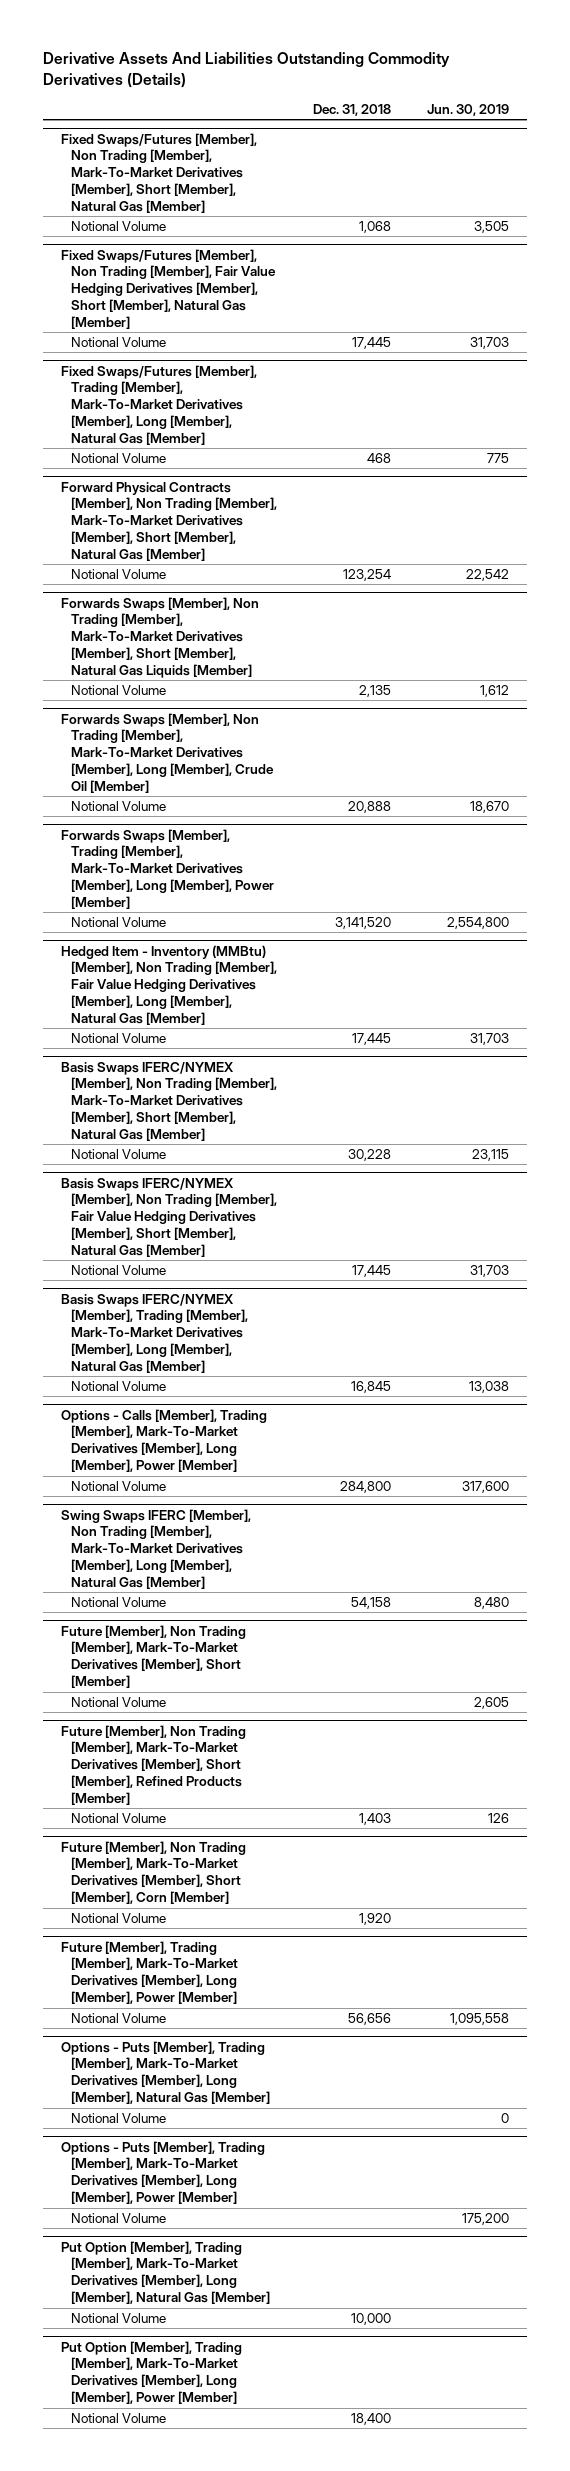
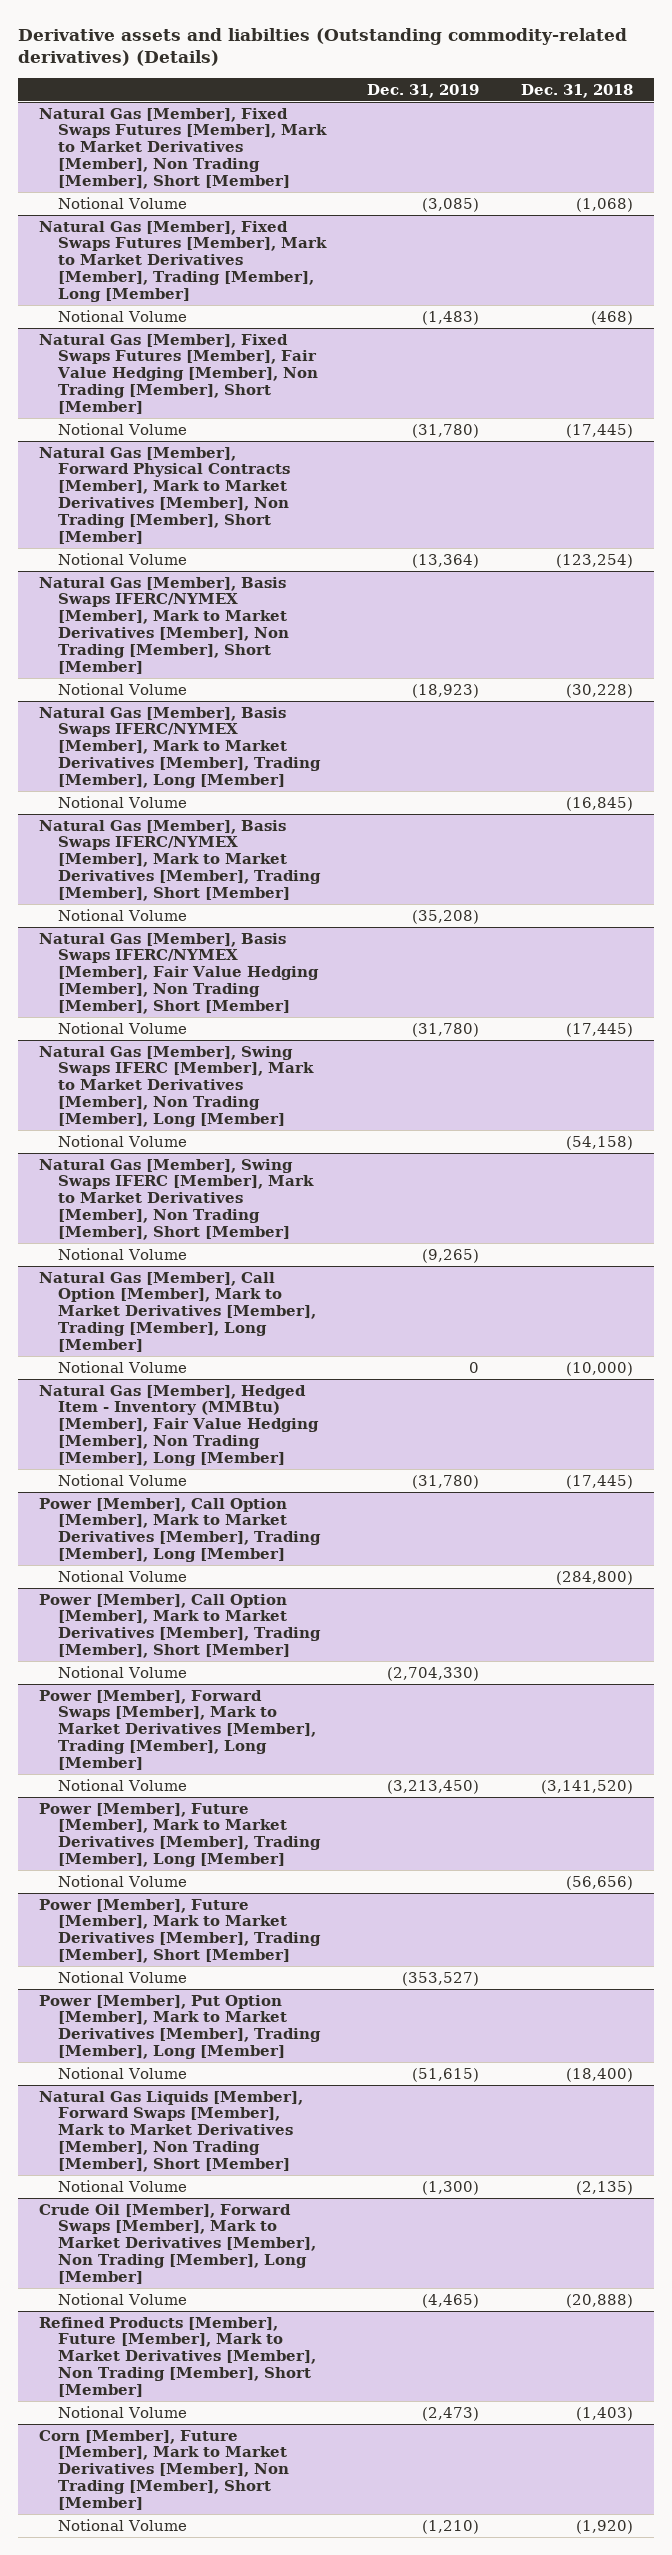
- Derivative Assets And Liabilities Outstanding Commodity Derivatives (Details)
+ Derivative assets and liabilties (Outstanding commodity-related derivatives) (Details)
- | Dec. 31, 2018 | Jun. 30, 2019
+ | Dec. 31, 2019 | Dec. 31, 2018
- Fixed Swaps/Futures [Member], Non Trading [Member], Mark-To-Market Derivatives [Member], Short [Member], Natural Gas [Member]
- Notional Volume | 1,068 | 3,505
- Fixed Swaps/Futures [Member], Non Trading [Member], Fair Value Hedging Derivatives [Member], Short [Member], Natural Gas [Member]
- Notional Volume | 17,445 | 31,703
- Fixed Swaps/Futures [Member], Trading [Member], Mark-To-Market Derivatives [Member], Long [Member], Natural Gas [Member]
- Notional Volume | 468 | 775
- Forward Physical Contracts [Member], Non Trading [Member], Mark-To-Market Derivatives [Member], Short [Member], Natural Gas [Member]
- Notional Volume | 123,254 | 22,542
- Forwards Swaps [Member], Non Trading [Member], Mark-To-Market Derivatives [Member], Short [Member], Natural Gas Liquids [Member]
- Notional Volume | 2,135 | 1,612
- Forwards Swaps [Member], Non Trading [Member], Mark-To-Market Derivatives [Member], Long [Member], Crude Oil [Member]
- Notional Volume | 20,888 | 18,670
- Forwards Swaps [Member], Trading [Member], Mark-To-Market Derivatives [Member], Long [Member], Power [Member]
- Notional Volume | 3,141,520 | 2,554,800
- Hedged Item - Inventory (MMBtu) [Member], Non Trading [Member], Fair Value Hedging Derivatives [Member], Long [Member], Natural Gas [Member]
- Notional Volume | 17,445 | 31,703
- Basis Swaps IFERC/NYMEX [Member], Non Trading [Member], Mark-To-Market Derivatives [Member], Short [Member], Natural Gas [Member]
- Notional Volume | 30,228 | 23,115
- Basis Swaps IFERC/NYMEX [Member], Non Trading [Member], Fair Value Hedging Derivatives [Member], Short [Member], Natural Gas [Member]
- Notional Volume | 17,445 | 31,703
- Basis Swaps IFERC/NYMEX [Member], Trading [Member], Mark-To-Market Derivatives [Member], Long [Member], Natural Gas [Member]
- Notional Volume | 16,845 | 13,038
- Options - Calls [Member], Trading [Member], Mark-To-Market Derivatives [Member], Long [Member], Power [Member]
- Notional Volume | 284,800 | 317,600
- Swing Swaps IFERC [Member], Non Trading [Member], Mark-To-Market Derivatives [Member], Long [Member], Natural Gas [Member]
- Notional Volume | 54,158 | 8,480
- Future [Member], Non Trading [Member], Mark-To-Market Derivatives [Member], Short [Member]
+ Natural Gas [Member], Fixed Swaps Futures [Member], Mark to Market Derivatives [Member], Non Trading [Member], Short [Member]
+ Notional Volume | (3,085) | (1,068)
+ Natural Gas [Member], Fixed Swaps Futures [Member], Mark to Market Derivatives [Member], Trading [Member], Long [Member]
+ Notional Volume | (1,483) | (468)
+ Natural Gas [Member], Fixed Swaps Futures [Member], Fair Value Hedging [Member], Non Trading [Member], Short [Member]
+ Notional Volume | (31,780) | (17,445)
+ Natural Gas [Member], Forward Physical Contracts [Member], Mark to Market Derivatives [Member], Non Trading [Member], Short [Member]
+ Notional Volume | (13,364) | (123,254)
+ Natural Gas [Member], Basis Swaps IFERC/NYMEX [Member], Mark to Market Derivatives [Member], Non Trading [Member], Short [Member]
+ Notional Volume | (18,923) | (30,228)
+ Natural Gas [Member], Basis Swaps IFERC/NYMEX [Member], Mark to Market Derivatives [Member], Trading [Member], Long [Member]
+ Notional Volume | | (16,845)
+ Natural Gas [Member], Basis Swaps IFERC/NYMEX [Member], Mark to Market Derivatives [Member], Trading [Member], Short [Member]
- Future [Member], Non Trading [Member], Mark-To-Market Derivatives [Member], Short [Member], Refined Products [Member]
- Notional Volume | 1,403 | 126
- Future [Member], Non Trading [Member], Mark-To-Market Derivatives [Member], Short [Member], Corn [Member]
- Notional Volume | 1,920 |
- Future [Member], Trading [Member], Mark-To-Market Derivatives [Member], Long [Member], Power [Member]
- Notional Volume | 56,656 | 1,095,558
- Options - Puts [Member], Trading [Member], Mark-To-Market Derivatives [Member], Long [Member], Natural Gas [Member]
+ Natural Gas [Member], Basis Swaps IFERC/NYMEX [Member], Fair Value Hedging [Member], Non Trading [Member], Short [Member]
+ Notional Volume | (31,780) | (17,445)
+ Natural Gas [Member], Swing Swaps IFERC [Member], Mark to Market Derivatives [Member], Non Trading [Member], Long [Member]
+ Notional Volume | | (54,158)
+ Natural Gas [Member], Swing Swaps IFERC [Member], Mark to Market Derivatives [Member], Non Trading [Member], Short [Member]
- Options - Puts [Member], Trading [Member], Mark-To-Market Derivatives [Member], Long [Member], Power [Member]
+ Natural Gas [Member], Call Option [Member], Mark to Market Derivatives [Member], Trading [Member], Long [Member]
+ Notional Volume | 0 | (10,000)
+ Natural Gas [Member], Hedged Item - Inventory (MMBtu) [Member], Fair Value Hedging [Member], Non Trading [Member], Long [Member]
+ Notional Volume | (31,780) | (17,445)
+ Power [Member], Call Option [Member], Mark to Market Derivatives [Member], Trading [Member], Long [Member]
+ Notional Volume | | (284,800)
+ Power [Member], Call Option [Member], Mark to Market Derivatives [Member], Trading [Member], Short [Member]
- Put Option [Member], Trading [Member], Mark-To-Market Derivatives [Member], Long [Member], Natural Gas [Member]
- Notional Volume | 10,000 |
- Put Option [Member], Trading [Member], Mark-To-Market Derivatives [Member], Long [Member], Power [Member]
- Notional Volume | 18,400 |
+ Power [Member], Forward Swaps [Member], Mark to Market Derivatives [Member], Trading [Member], Long [Member]
+ Notional Volume | (3,213,450) | (3,141,520)
+ Power [Member], Future [Member], Mark to Market Derivatives [Member], Trading [Member], Long [Member]
+ Notional Volume | | (56,656)
+ Power [Member], Future [Member], Mark to Market Derivatives [Member], Trading [Member], Short [Member]
+ Notional Volume | (353,527) |
+ Power [Member], Put Option [Member], Mark to Market Derivatives [Member], Trading [Member], Long [Member]
+ Notional Volume | (51,615) | (18,400)
+ Natural Gas Liquids [Member], Forward Swaps [Member], Mark to Market Derivatives [Member], Non Trading [Member], Short [Member]
+ Notional Volume | (1,300) | (2,135)
+ Crude Oil [Member], Forward Swaps [Member], Mark to Market Derivatives [Member], Non Trading [Member], Long [Member]
+ Notional Volume | (4,465) | (20,888)
+ Refined Products [Member], Future [Member], Mark to Market Derivatives [Member], Non Trading [Member], Short [Member]
+ Notional Volume | (2,473) | (1,403)
+ Corn [Member], Future [Member], Mark to Market Derivatives [Member], Non Trading [Member], Short [Member]
+ Notional Volume | (1,210) | (1,920)

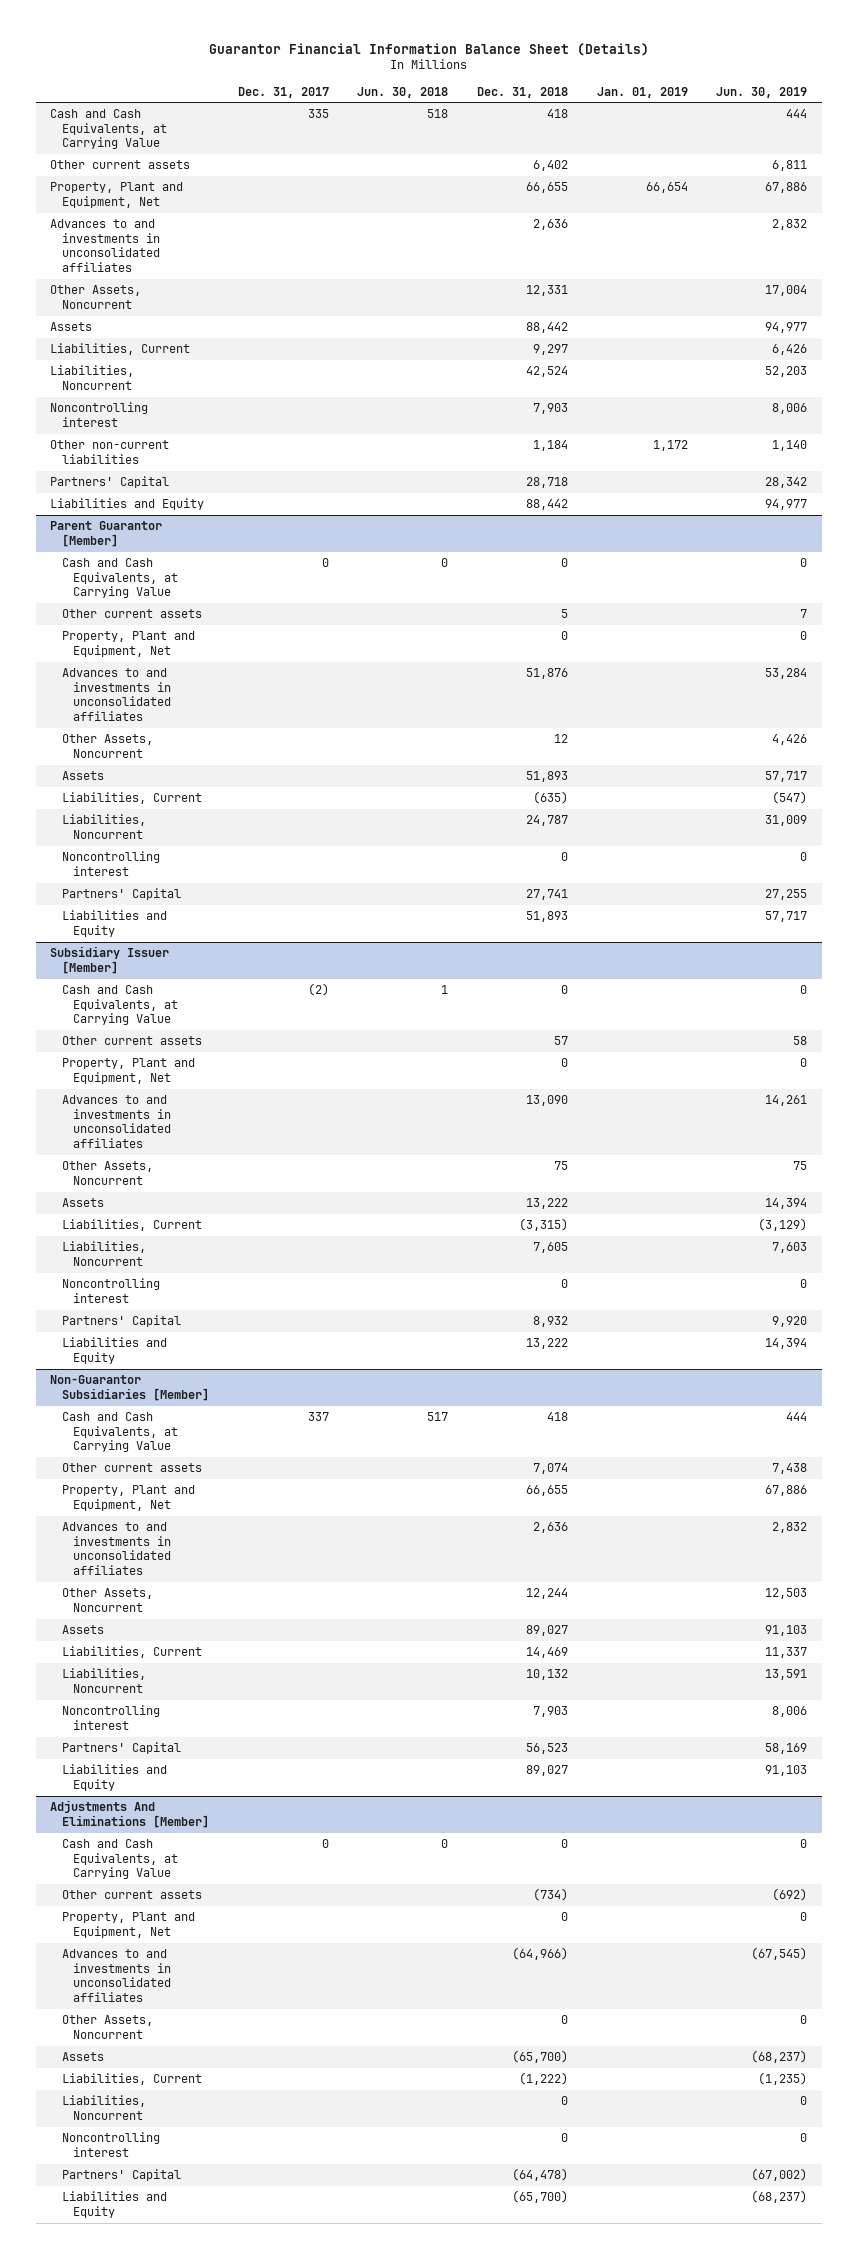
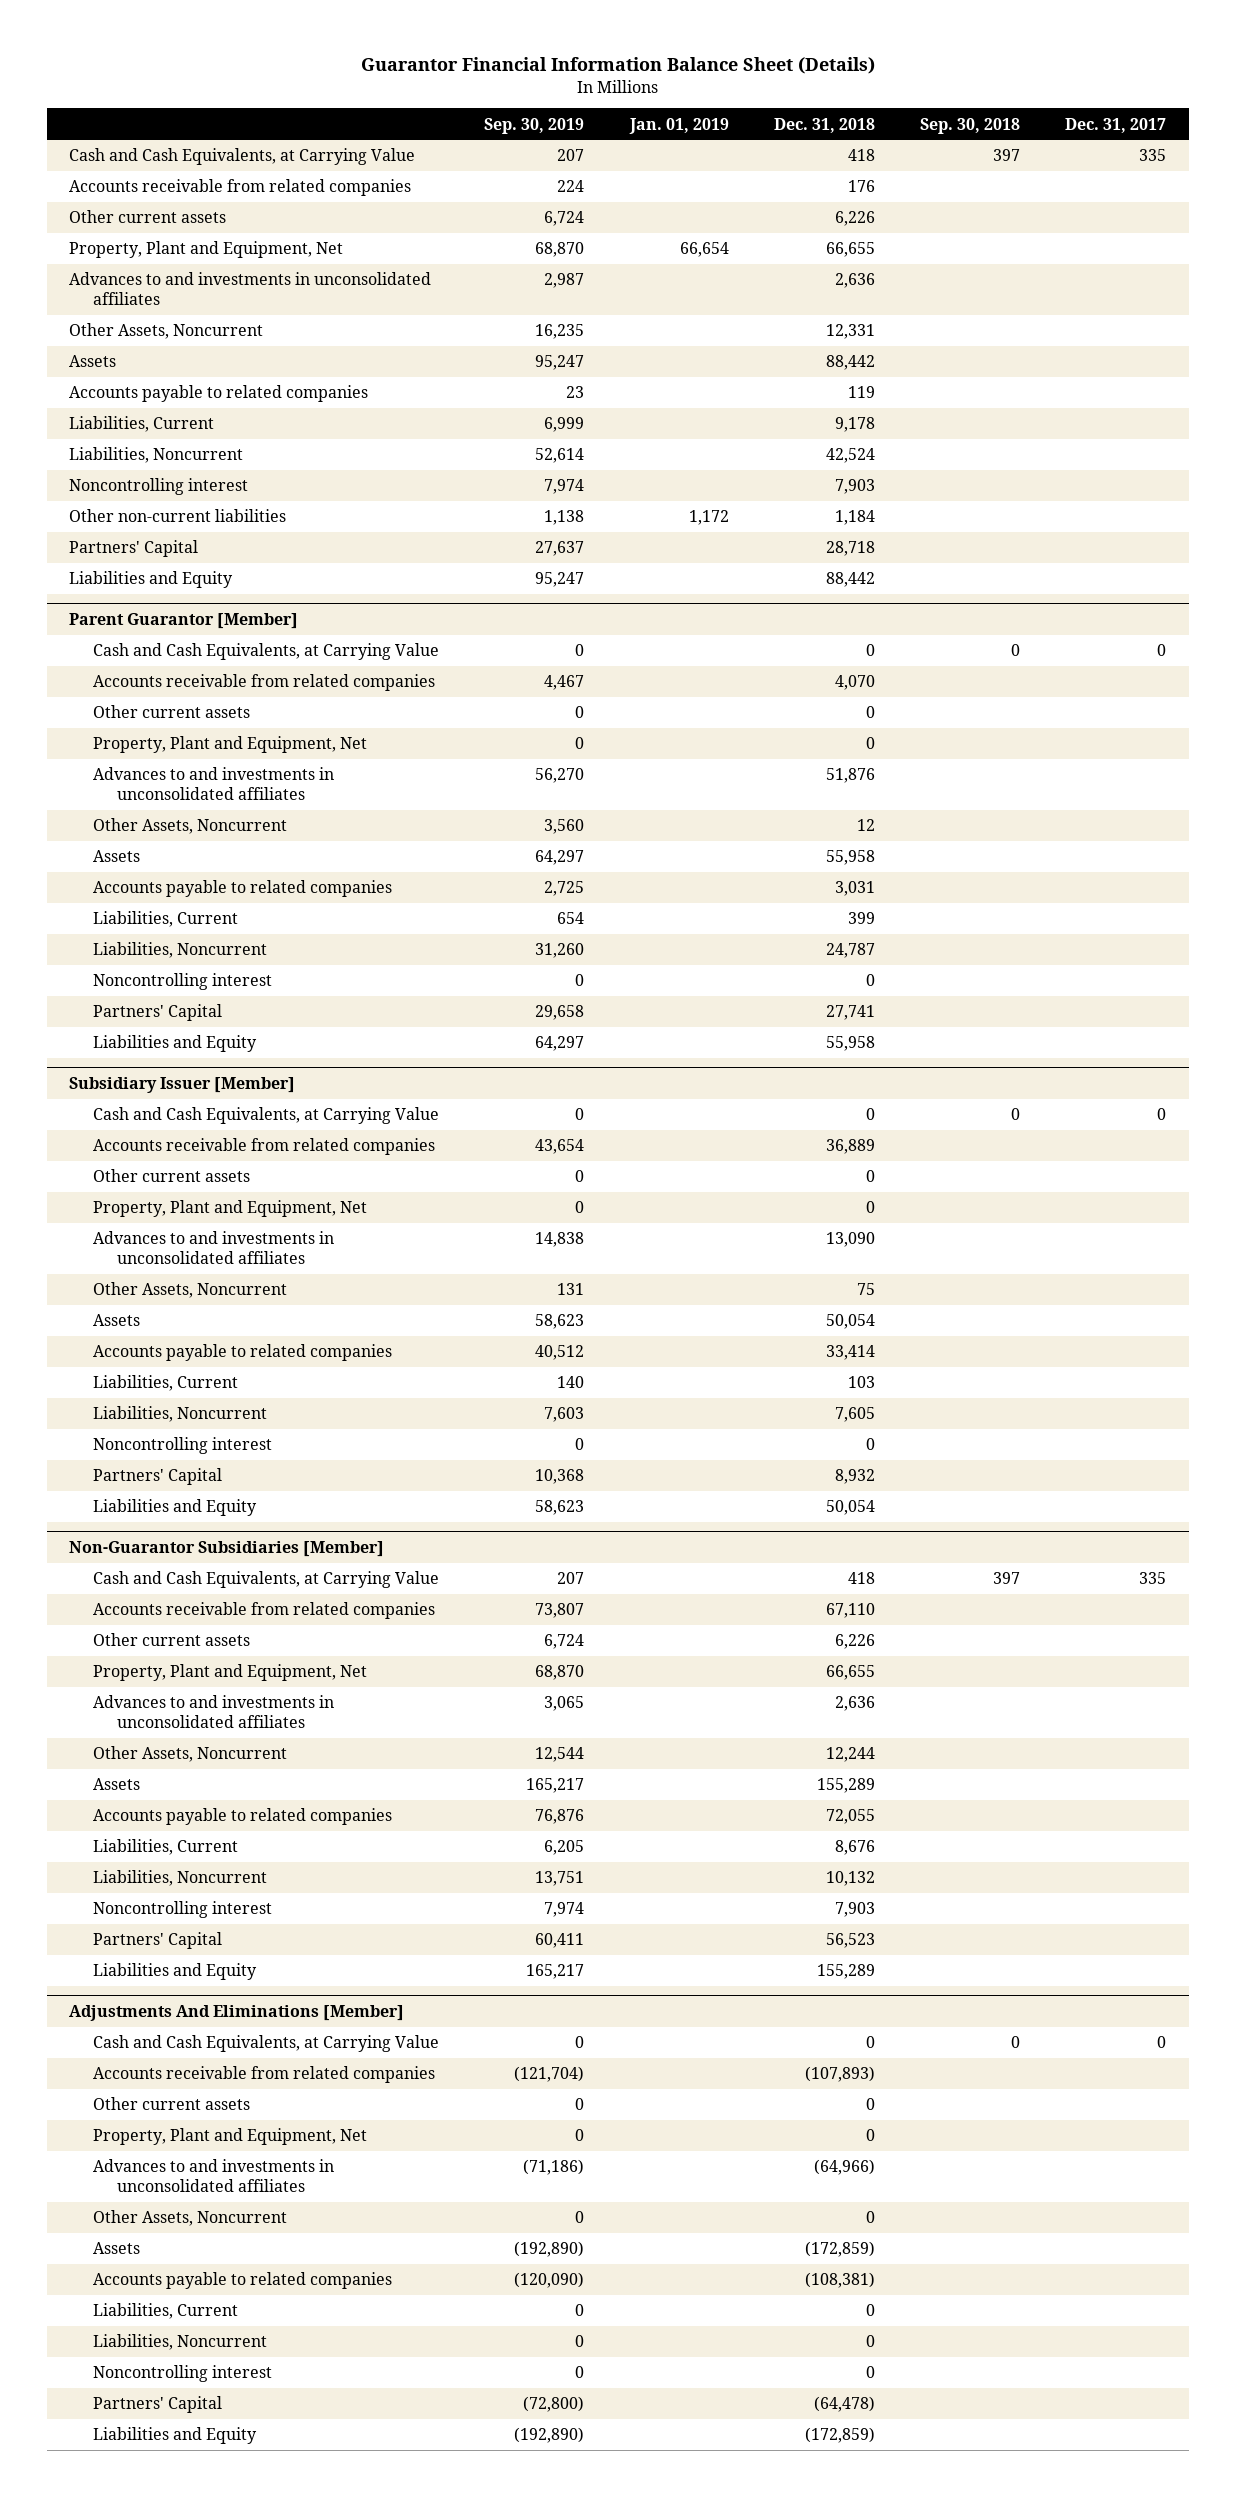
- | Dec. 31, 2017 | Jun. 30, 2018 | Dec. 31, 2018 | Jan. 01, 2019 | Jun. 30, 2019
+ | Sep. 30, 2019 | Jan. 01, 2019 | Dec. 31, 2018 | Sep. 30, 2018 | Dec. 31, 2017
- Other current assets | | | 6,402 | | 6,811
+ Accounts receivable from related companies | 224 | | 176 | |
+ Other current assets | 6,724 | | 6,226 | |
- Liabilities, Current | | | 9,297 | | 6,426
+ Accounts payable to related companies | 23 | | 119 | |
+ Liabilities, Current | 6,999 | | 9,178 | |
@ Parent Guarantor [Member]
- Other current assets | | | 5 | | 7
+ Accounts receivable from related companies | 4,467 | | 4,070 | |
+ Other current assets | 0 | | 0 | |
- Assets | | | 51,893 | | 57,717
- Liabilities, Current | | | (635) | | (547)
+ Assets | 64,297 | | 55,958 | |
+ Accounts payable to related companies | 2,725 | | 3,031 | |
+ Liabilities, Current | 654 | | 399 | |
- Liabilities and Equity | | | 51,893 | | 57,717
+ Liabilities and Equity | 64,297 | | 55,958 | |
@ Subsidiary Issuer [Member]
- Cash and Cash Equivalents, at Carrying Value | (2) | 1 | 0 | | 0
- Other current assets | | | 57 | | 58
+ Cash and Cash Equivalents, at Carrying Value | 0 | | 0 | 0 | 0
+ Accounts receivable from related companies | 43,654 | | 36,889 | |
+ Other current assets | 0 | | 0 | |
- Assets | | | 13,222 | | 14,394
- Liabilities, Current | | | (3,315) | | (3,129)
+ Assets | 58,623 | | 50,054 | |
+ Accounts payable to related companies | 40,512 | | 33,414 | |
+ Liabilities, Current | 140 | | 103 | |
- Liabilities and Equity | | | 13,222 | | 14,394
+ Liabilities and Equity | 58,623 | | 50,054 | |
@ Non-Guarantor Subsidiaries [Member]
- Cash and Cash Equivalents, at Carrying Value | 337 | 517 | 418 | | 444
- Other current assets | | | 7,074 | | 7,438
+ Cash and Cash Equivalents, at Carrying Value | 207 | | 418 | 397 | 335
+ Accounts receivable from related companies | 73,807 | | 67,110 | |
+ Other current assets | 6,724 | | 6,226 | |
- Assets | | | 89,027 | | 91,103
- Liabilities, Current | | | 14,469 | | 11,337
+ Assets | 165,217 | | 155,289 | |
+ Accounts payable to related companies | 76,876 | | 72,055 | |
+ Liabilities, Current | 6,205 | | 8,676 | |
- Liabilities and Equity | | | 89,027 | | 91,103
+ Liabilities and Equity | 165,217 | | 155,289 | |
@ Adjustments And Eliminations [Member]
- Other current assets | | | (734) | | (692)
+ Accounts receivable from related companies | (121,704) | | (107,893) | |
+ Other current assets | 0 | | 0 | |
- Assets | | | (65,700) | | (68,237)
- Liabilities, Current | | | (1,222) | | (1,235)
+ Assets | (192,890) | | (172,859) | |
+ Accounts payable to related companies | (120,090) | | (108,381) | |
+ Liabilities, Current | 0 | | 0 | |
- Liabilities and Equity | | | (65,700) | | (68,237)
+ Liabilities and Equity | (192,890) | | (172,859) | |

